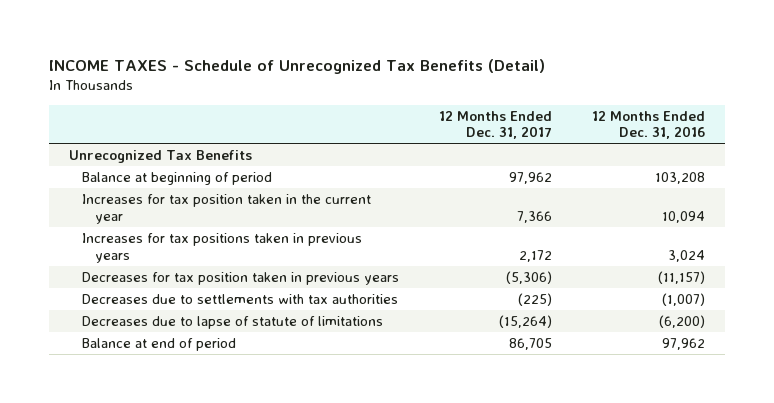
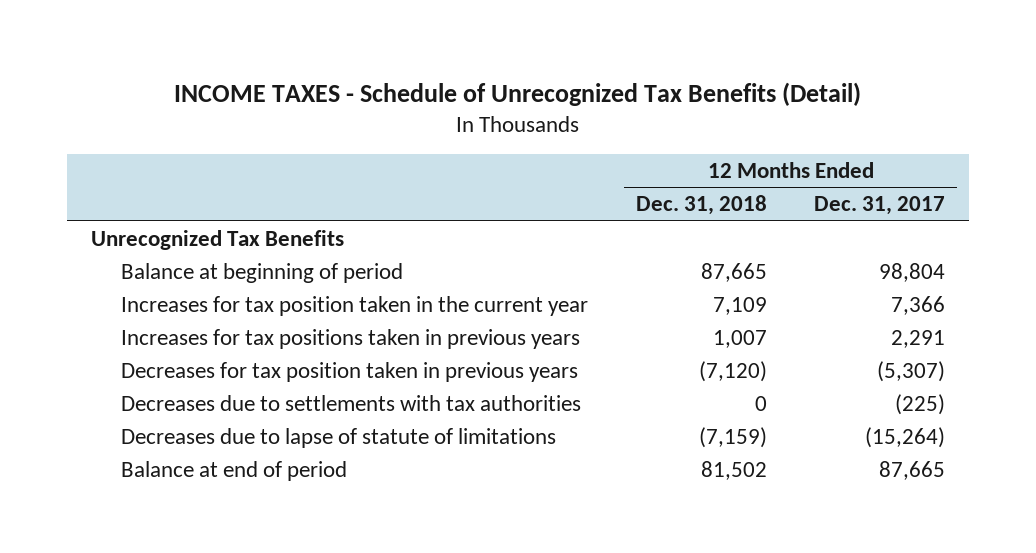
- | 12 Months Ended Dec. 31, 2017 | 12 Months Ended Dec. 31, 2016
+ | 12 Months Ended Dec. 31, 2018 | 12 Months Ended Dec. 31, 2017
- Balance at beginning of period | 97,962 | 103,208
+ Balance at beginning of period | 87,665 | 98,804
- Increases for tax positions taken in previous years | 2,172 | 3,024
- Decreases for tax position taken in previous years | (5,306) | (11,157)
+ Increases for tax positions taken in previous years | 1,007 | 2,291
+ Decreases for tax position taken in previous years | (7,120) | (5,307)
- Balance at end of period | 86,705 | 97,962
+ Balance at end of period | 81,502 | 87,665

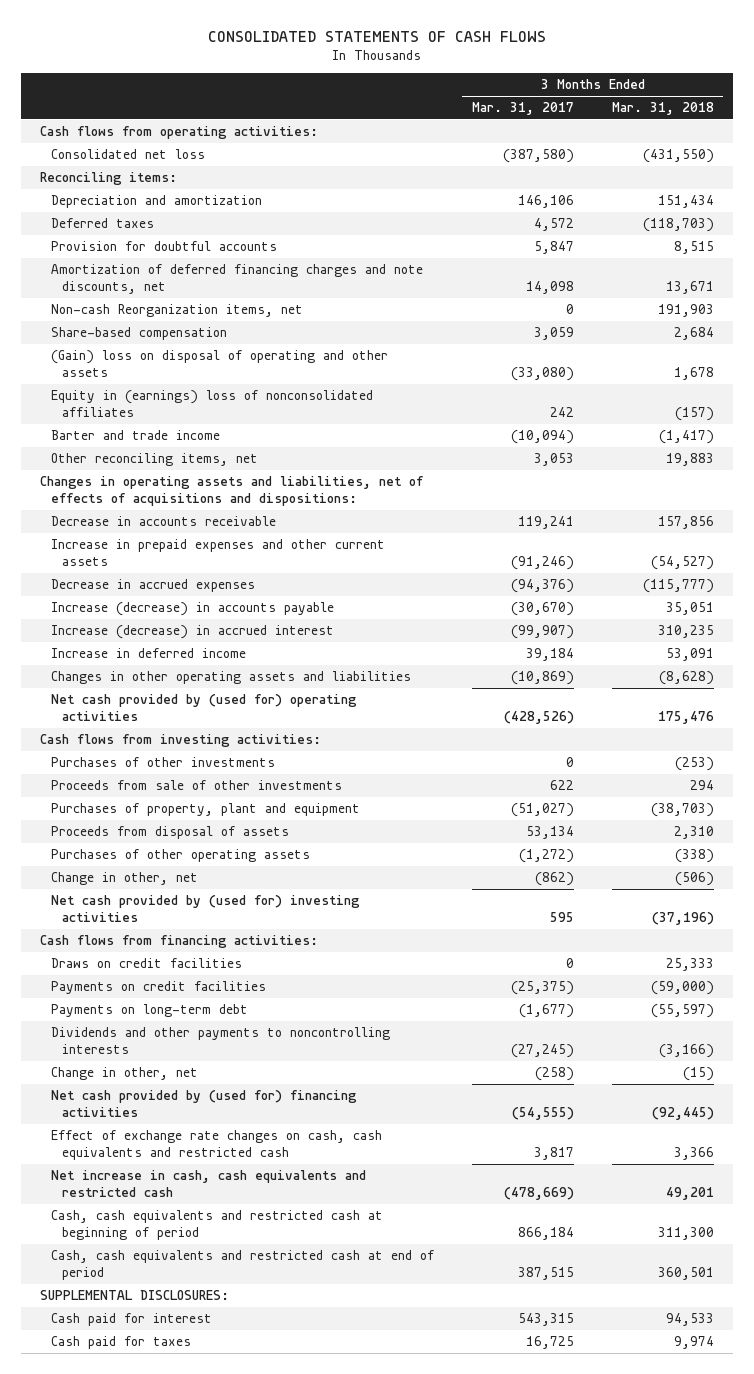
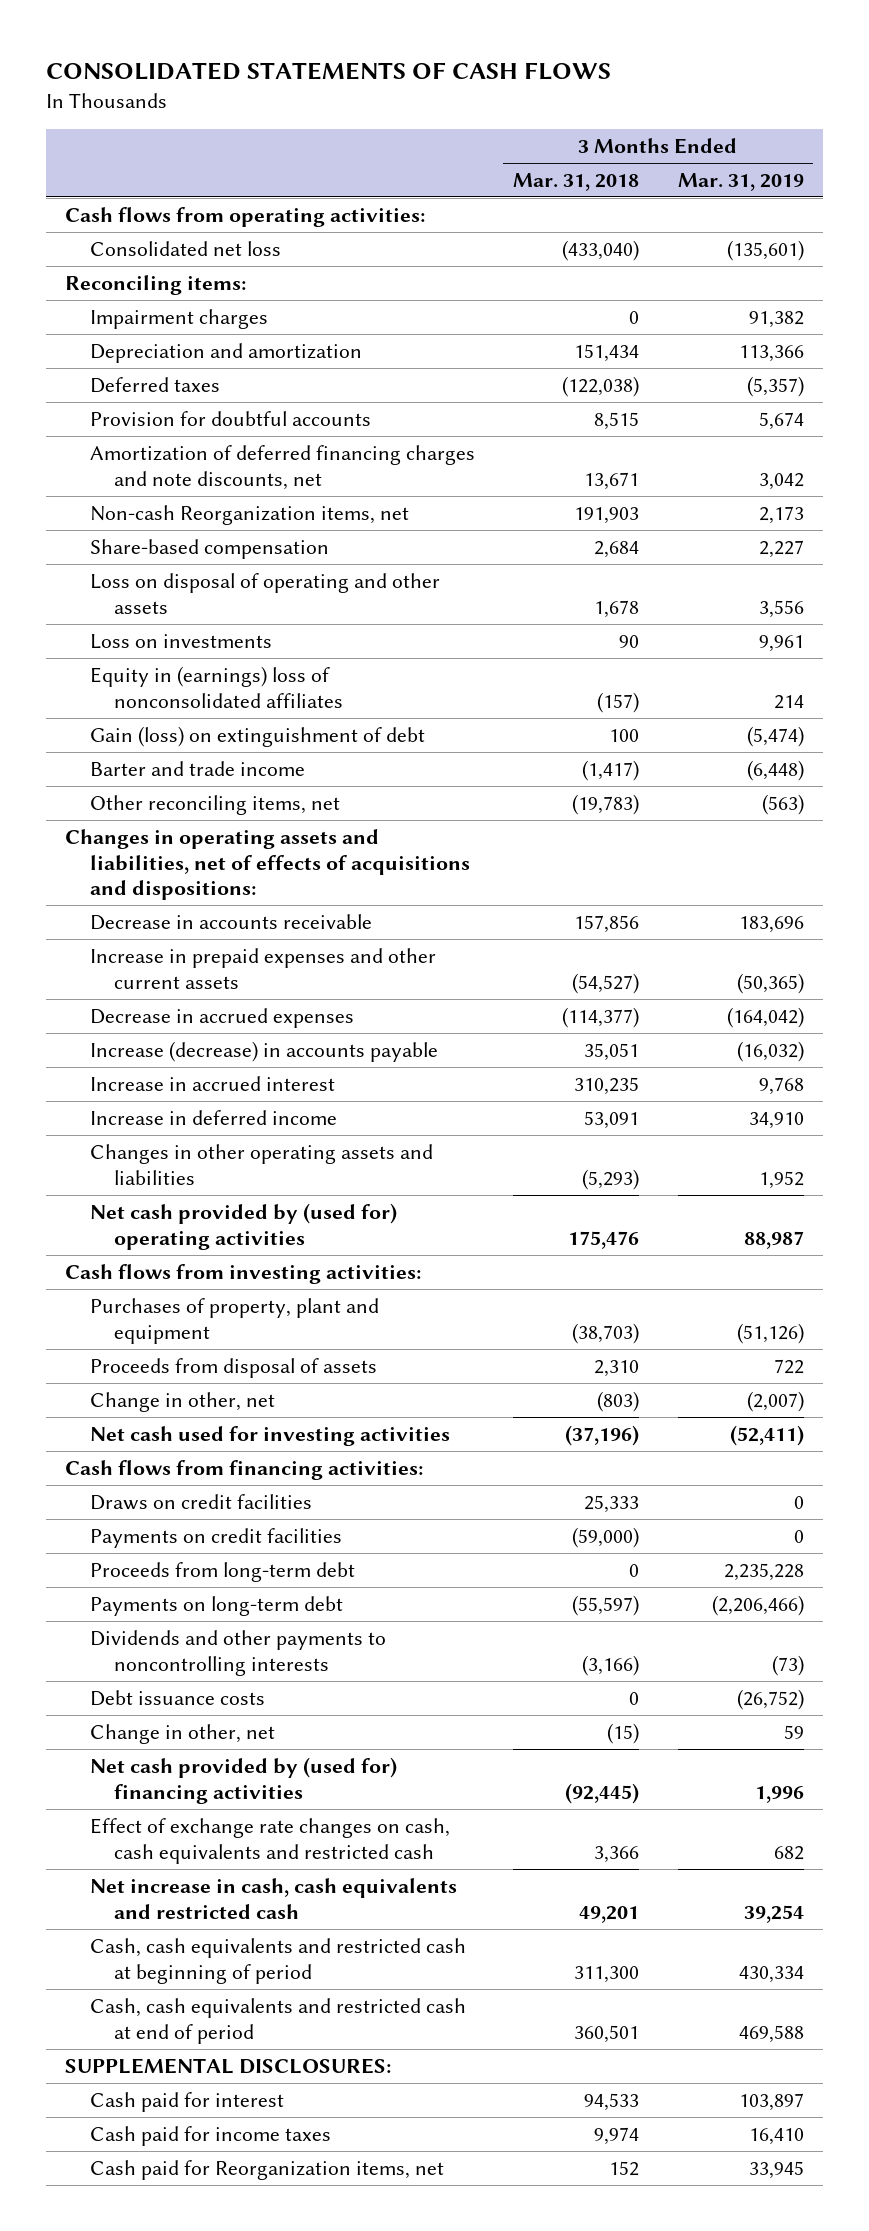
- | 3 Months Ended Mar. 31, 2017 | 3 Months Ended Mar. 31, 2018
+ | 3 Months Ended Mar. 31, 2018 | 3 Months Ended Mar. 31, 2019
- Consolidated net loss | (387,580) | (431,550)
+ Consolidated net loss | (433,040) | (135,601)
+ Impairment charges | 0 | 91,382
- Deferred taxes | 4,572 | (118,703)
+ Deferred taxes | (122,038) | (5,357)
- (Gain) loss on disposal of operating and other assets | (33,080) | 1,678
+ Loss on disposal of operating and other assets | 1,678 | 3,556
+ Loss on investments | 90 | 9,961
+ Gain (loss) on extinguishment of debt | 100 | (5,474)
- Other reconciling items, net | 3,053 | 19,883
+ Other reconciling items, net | (19,783) | (563)
- Decrease in accrued expenses | (94,376) | (115,777)
+ Decrease in accrued expenses | (114,377) | (164,042)
- Increase (decrease) in accrued interest | (99,907) | 310,235
+ Increase in accrued interest | 310,235 | 9,768
- Changes in other operating assets and liabilities | (10,869) | (8,628)
+ Changes in other operating assets and liabilities | (5,293) | 1,952
- Purchases of other investments | 0 | (253)
- Proceeds from sale of other investments | 622 | 294
- Purchases of other operating assets | (1,272) | (338)
- Change in other, net | (862) | (506)
- Net cash provided by (used for) investing activities | 595 | (37,196)
+ Change in other, net | (803) | (2,007)
+ Net cash used for investing activities | (37,196) | (52,411)
+ Proceeds from long-term debt | 0 | 2,235,228
+ Debt issuance costs | 0 | (26,752)
- Cash paid for taxes | 16,725 | 9,974
+ Cash paid for income taxes | 9,974 | 16,410
+ Cash paid for Reorganization items, net | 152 | 33,945

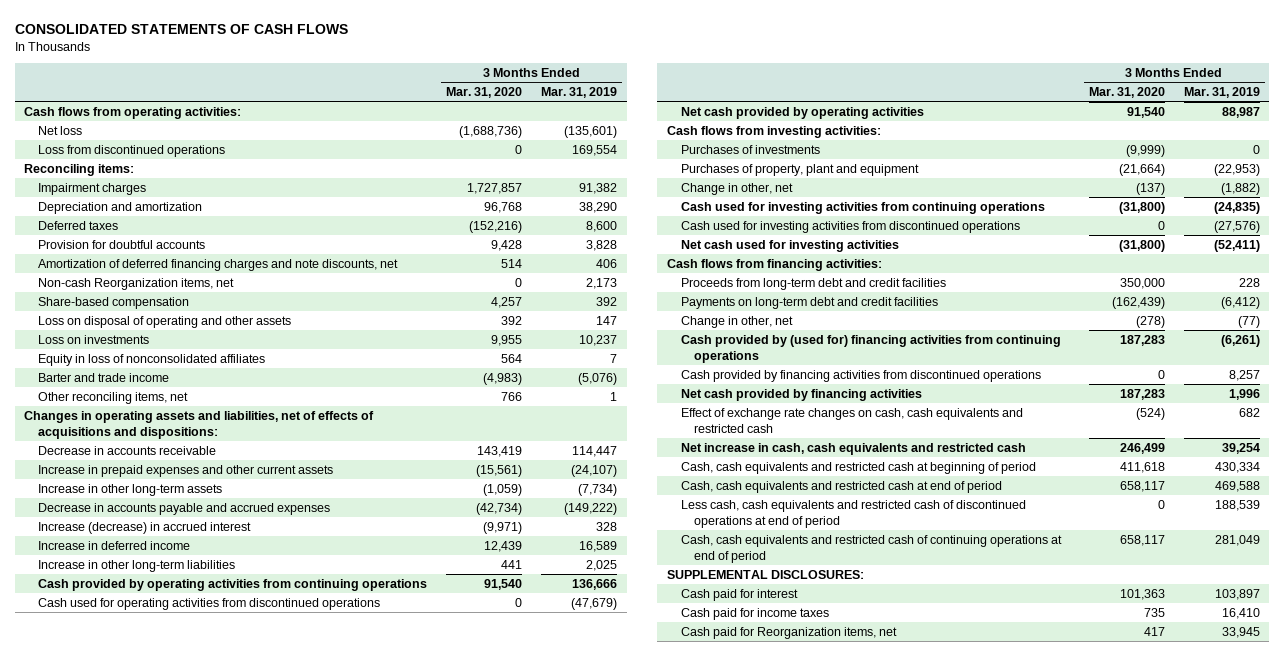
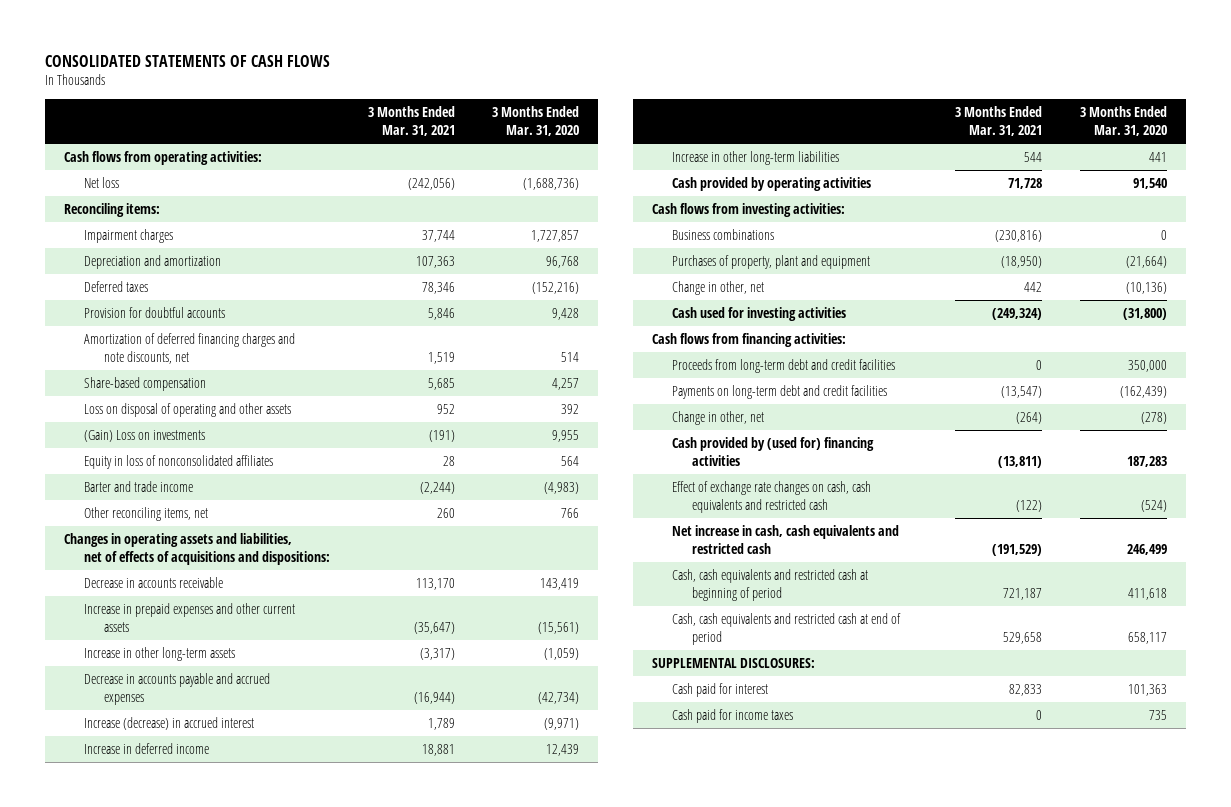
- | 3 Months Ended Mar. 31, 2020 | 3 Months Ended Mar. 31, 2019
+ | 3 Months Ended Mar. 31, 2021 | 3 Months Ended Mar. 31, 2020
- Loss from discontinued operations | 0 | 169,554
- Non-cash Reorganization items, net | 0 | 2,173
- Loss on investments | 9,955 | 10,237
+ (Gain) Loss on investments | (191) | 9,955
- Cash provided by operating activities from continuing operations | 91,540 | 136,666
- Cash used for operating activities from discontinued operations | 0 | (47,679)
- Net cash provided by operating activities | 91,540 | 88,987
+ Cash provided by operating activities | 71,728 | 91,540
- Purchases of investments | (9,999) | 0
+ Business combinations | (230,816) | 0
- Change in other, net | (137) | (1,882)
- Cash used for investing activities from continuing operations | (31,800) | (24,835)
- Cash used for investing activities from discontinued operations | 0 | (27,576)
- Net cash used for investing activities | (31,800) | (52,411)
+ Change in other, net | 442 | (10,136)
+ Cash used for investing activities | (249,324) | (31,800)
- Cash provided by (used for) financing activities from continuing operations | 187,283 | (6,261)
- Cash provided by financing activities from discontinued operations | 0 | 8,257
- Net cash provided by financing activities | 187,283 | 1,996
+ Cash provided by (used for) financing activities | (13,811) | 187,283
- Less cash, cash equivalents and restricted cash of discontinued operations at end of period | 0 | 188,539
- Cash, cash equivalents and restricted cash of continuing operations at end of period | 658,117 | 281,049
- Cash paid for Reorganization items, net | 417 | 33,945

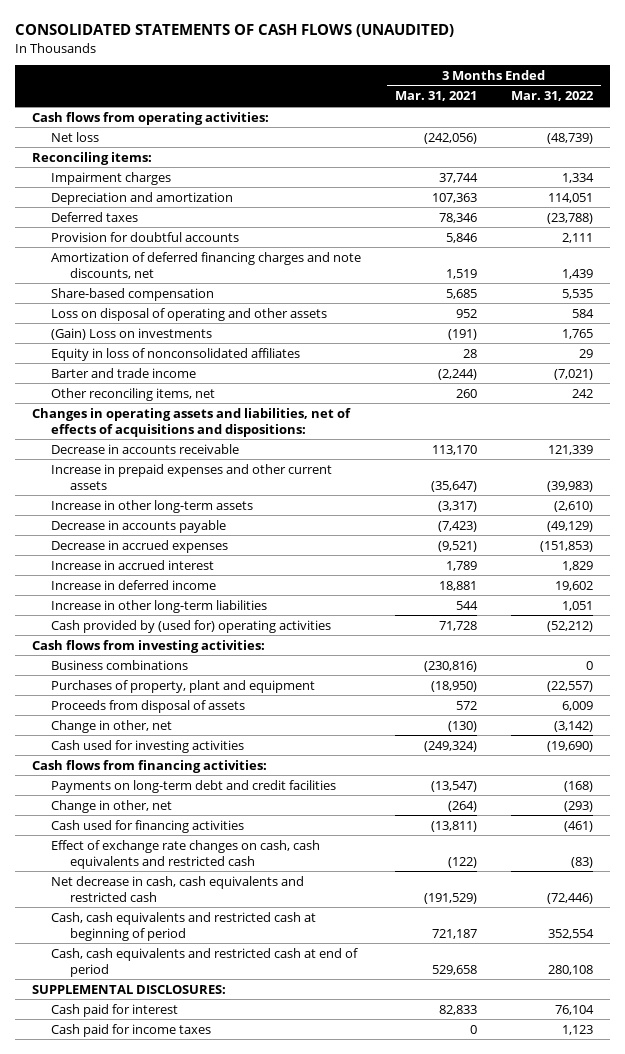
- CONSOLIDATED STATEMENTS OF CASH FLOWS
+ CONSOLIDATED STATEMENTS OF CASH FLOWS (UNAUDITED)
- | 3 Months Ended Mar. 31, 2021 | 3 Months Ended Mar. 31, 2020
+ | 3 Months Ended Mar. 31, 2021 | 3 Months Ended Mar. 31, 2022
- Decrease in accounts payable and accrued expenses | (16,944) | (42,734)
- Increase (decrease) in accrued interest | 1,789 | (9,971)
+ Decrease in accounts payable | (7,423) | (49,129)
+ Decrease in accrued expenses | (9,521) | (151,853)
+ Increase in accrued interest | 1,789 | 1,829
- Cash provided by operating activities | 71,728 | 91,540
+ Cash provided by (used for) operating activities | 71,728 | (52,212)
- Change in other, net | 442 | (10,136)
+ Proceeds from disposal of assets | 572 | 6,009
+ Change in other, net | (130) | (3,142)
- Proceeds from long-term debt and credit facilities | 0 | 350,000
- Cash provided by (used for) financing activities | (13,811) | 187,283
+ Cash used for financing activities | (13,811) | (461)
- Net increase in cash, cash equivalents and restricted cash | (191,529) | 246,499
+ Net decrease in cash, cash equivalents and restricted cash | (191,529) | (72,446)

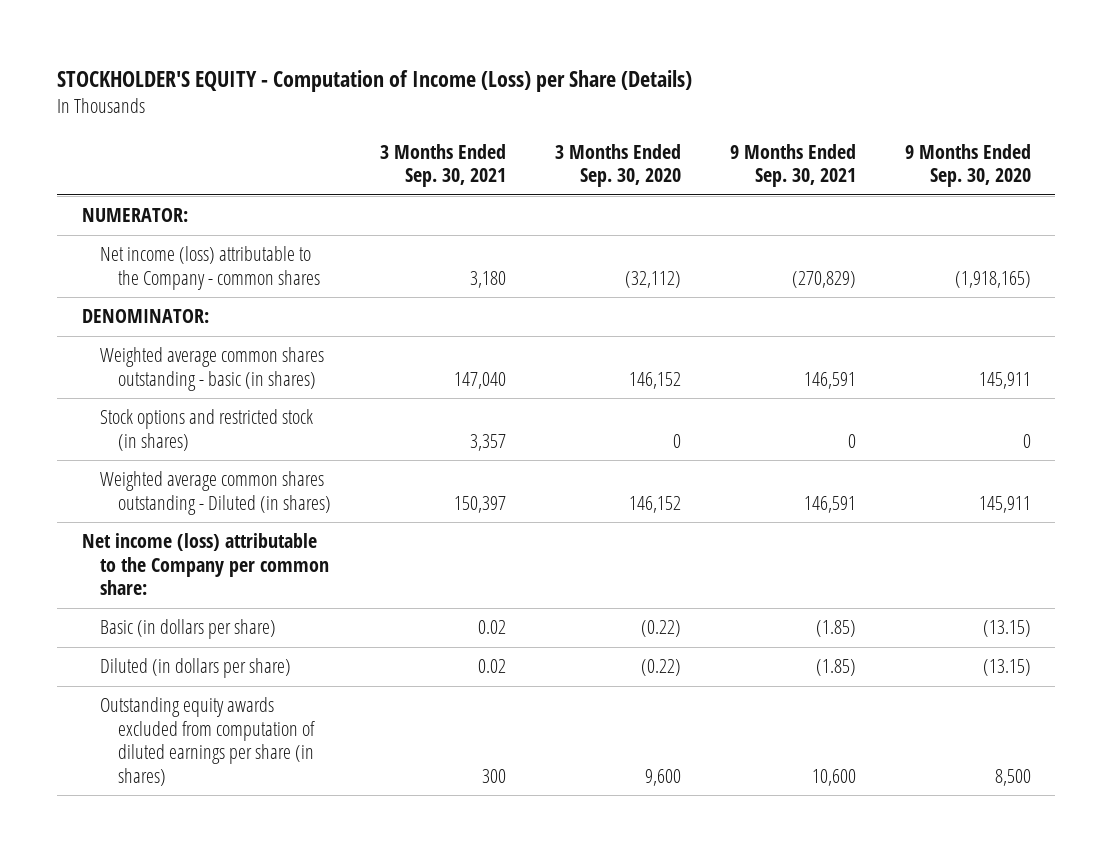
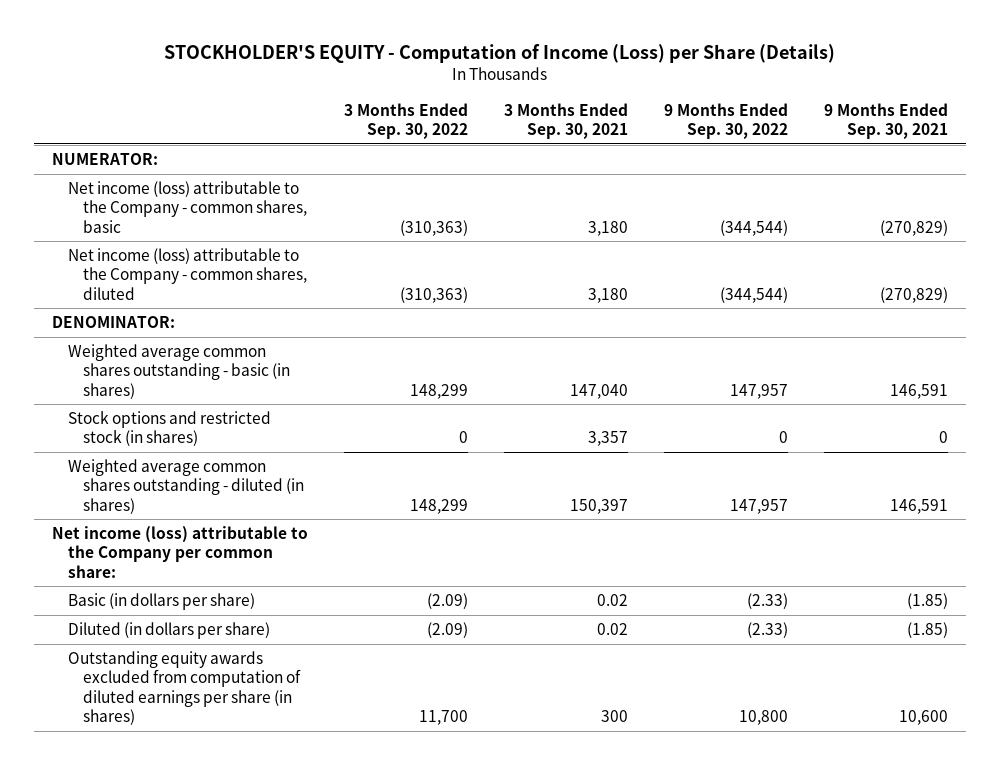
- | 3 Months Ended Sep. 30, 2021 | 3 Months Ended Sep. 30, 2020 | 9 Months Ended Sep. 30, 2021 | 9 Months Ended Sep. 30, 2020
+ | 3 Months Ended Sep. 30, 2022 | 3 Months Ended Sep. 30, 2021 | 9 Months Ended Sep. 30, 2022 | 9 Months Ended Sep. 30, 2021
- Net income (loss) attributable to the Company - common shares | 3,180 | (32,112) | (270,829) | (1,918,165)
+ Net income (loss) attributable to the Company - common shares, basic | (310,363) | 3,180 | (344,544) | (270,829)
+ Net income (loss) attributable to the Company - common shares, diluted | (310,363) | 3,180 | (344,544) | (270,829)
- Weighted average common shares outstanding - Diluted (in shares) | 150,397 | 146,152 | 146,591 | 145,911
+ Weighted average common shares outstanding - diluted (in shares) | 148,299 | 150,397 | 147,957 | 146,591

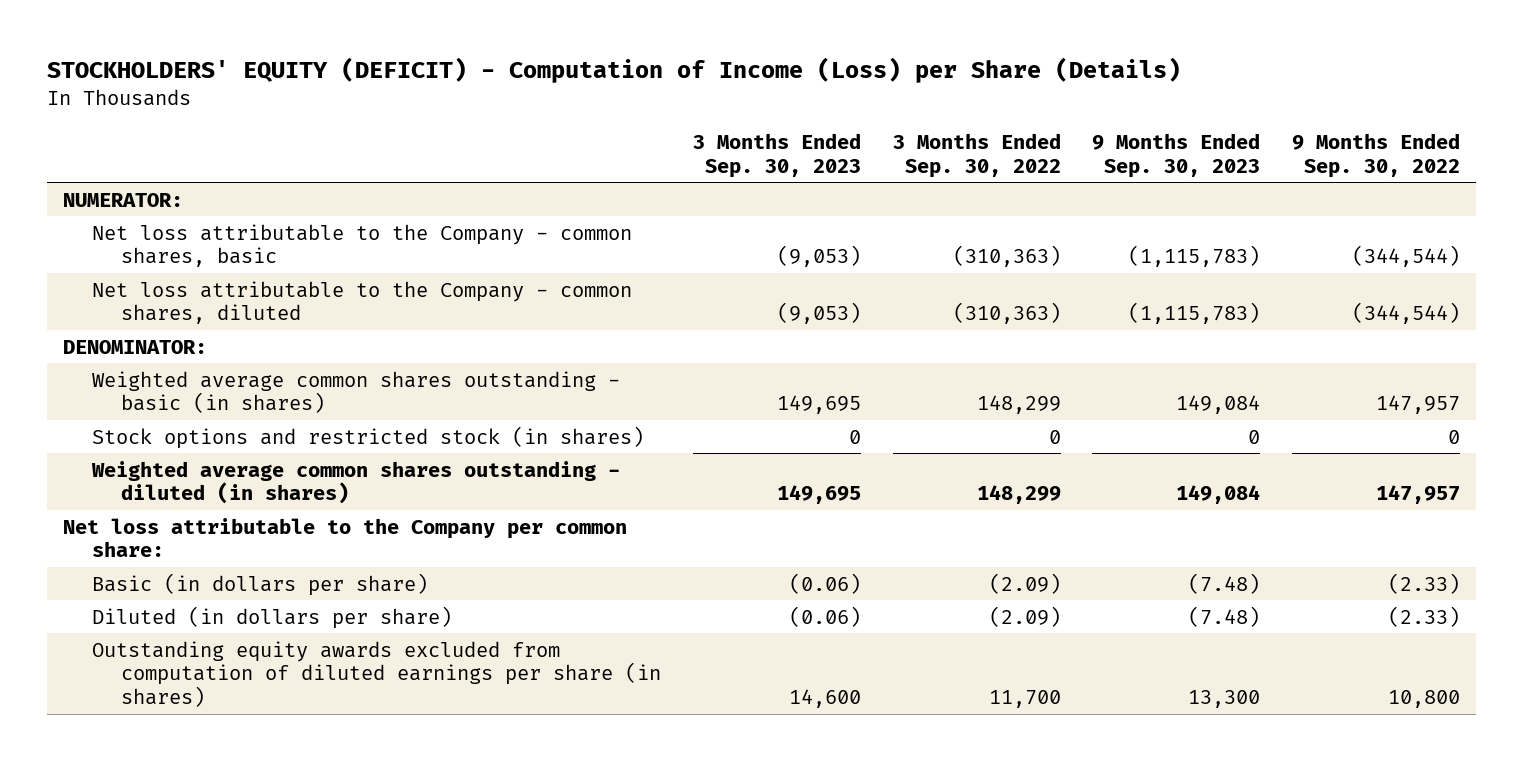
- STOCKHOLDER'S EQUITY - Computation of Income (Loss) per Share (Details)
+ STOCKHOLDERS' EQUITY (DEFICIT) - Computation of Income (Loss) per Share (Details)
- | 3 Months Ended Sep. 30, 2022 | 3 Months Ended Sep. 30, 2021 | 9 Months Ended Sep. 30, 2022 | 9 Months Ended Sep. 30, 2021
+ | 3 Months Ended Sep. 30, 2023 | 3 Months Ended Sep. 30, 2022 | 9 Months Ended Sep. 30, 2023 | 9 Months Ended Sep. 30, 2022
- Net income (loss) attributable to the Company - common shares, basic | (310,363) | 3,180 | (344,544) | (270,829)
- Net income (loss) attributable to the Company - common shares, diluted | (310,363) | 3,180 | (344,544) | (270,829)
+ Net loss attributable to the Company - common shares, basic | (9,053) | (310,363) | (1,115,783) | (344,544)
+ Net loss attributable to the Company - common shares, diluted | (9,053) | (310,363) | (1,115,783) | (344,544)
- Net income (loss) attributable to the Company per common share:
+ Net loss attributable to the Company per common share:

